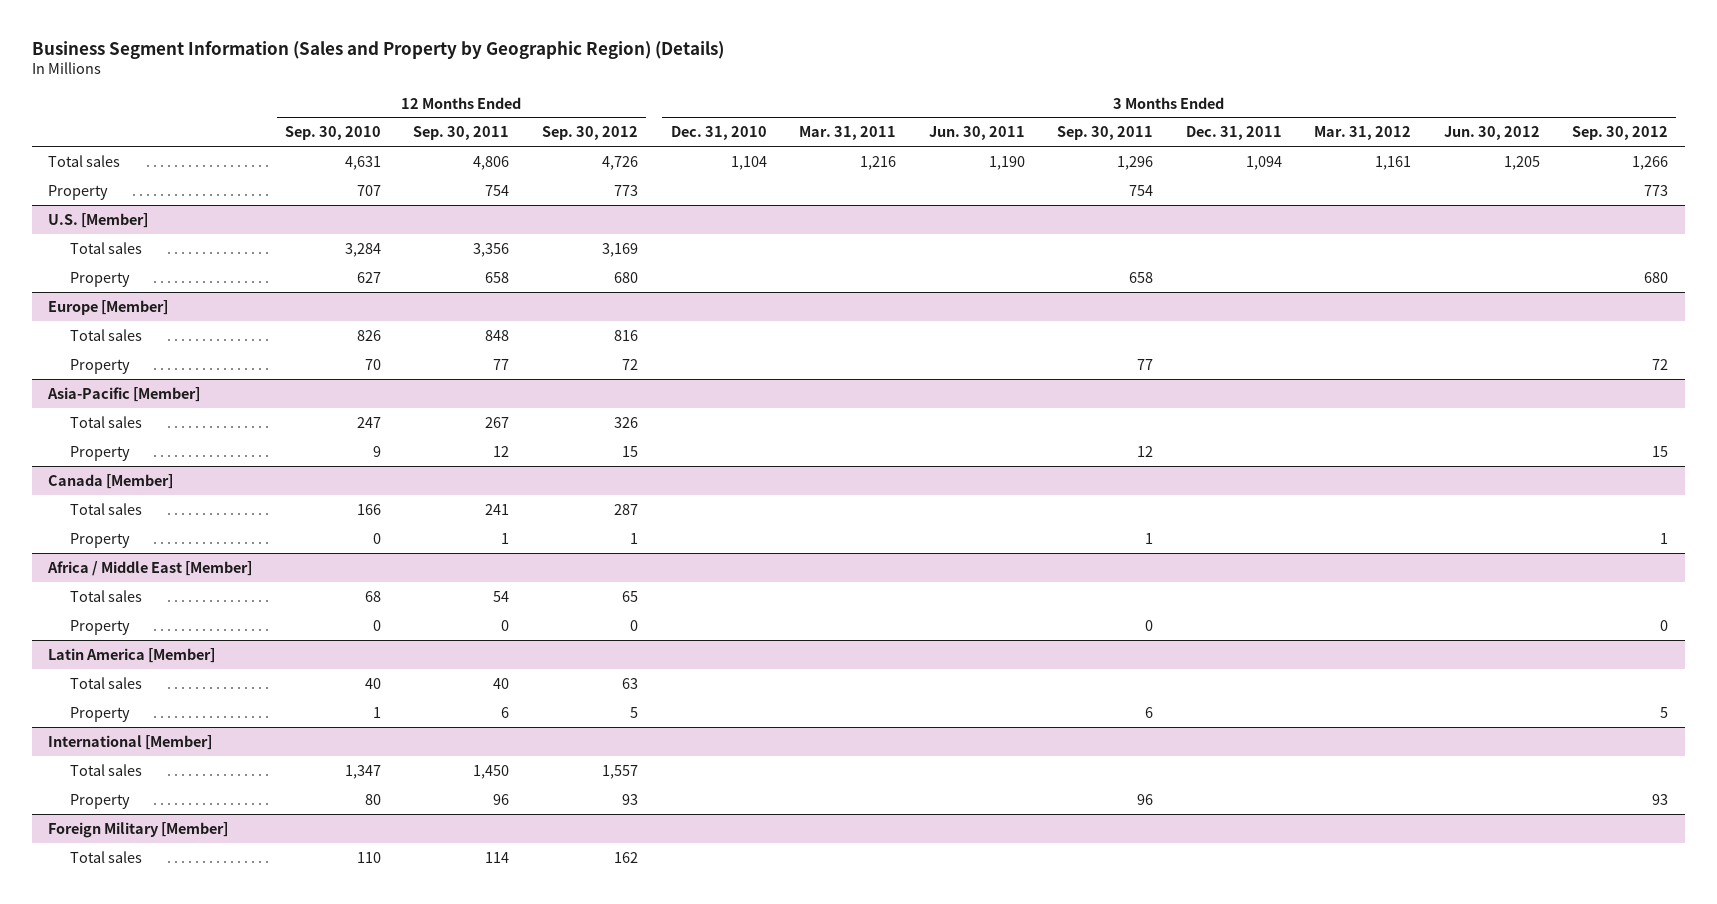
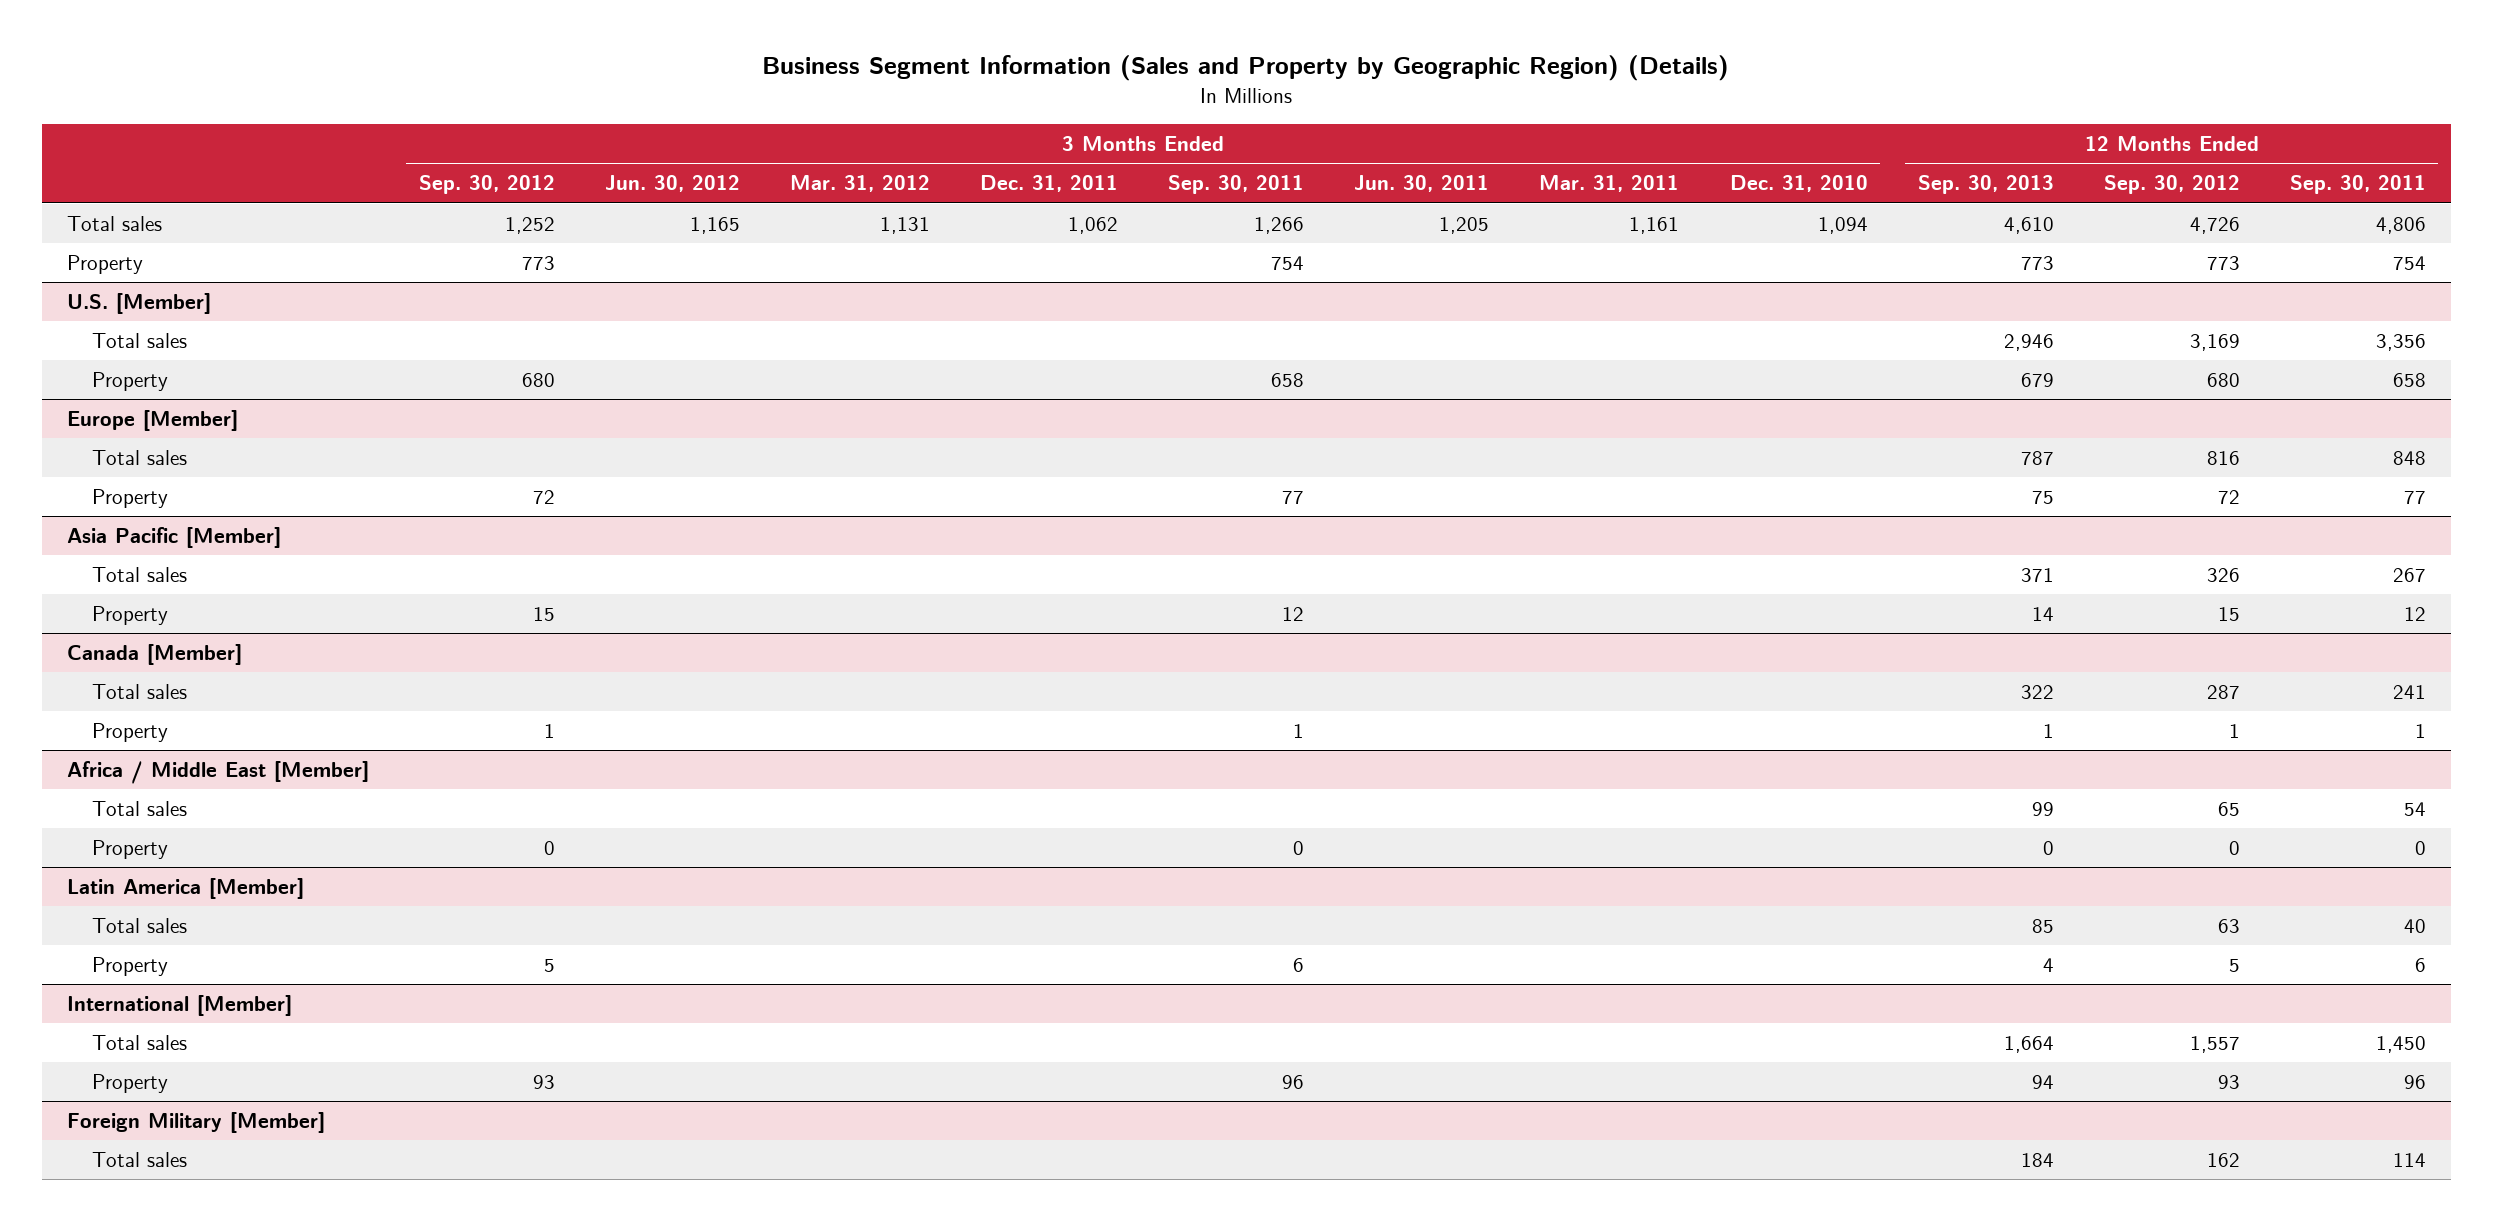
- | 12 Months Ended Sep. 30, 2010 | 12 Months Ended Sep. 30, 2011 | 12 Months Ended Sep. 30, 2012 | 3 Months Ended Dec. 31, 2010 | 3 Months Ended Mar. 31, 2011 | 3 Months Ended Jun. 30, 2011 | 3 Months Ended Sep. 30, 2011 | 3 Months Ended Dec. 31, 2011 | 3 Months Ended Mar. 31, 2012 | 3 Months Ended Jun. 30, 2012 | 3 Months Ended Sep. 30, 2012
+ | 3 Months Ended Sep. 30, 2012 | 3 Months Ended Jun. 30, 2012 | 3 Months Ended Mar. 31, 2012 | 3 Months Ended Dec. 31, 2011 | 3 Months Ended Sep. 30, 2011 | 3 Months Ended Jun. 30, 2011 | 3 Months Ended Mar. 31, 2011 | 3 Months Ended Dec. 31, 2010 | 12 Months Ended Sep. 30, 2013 | 12 Months Ended Sep. 30, 2012 | 12 Months Ended Sep. 30, 2011
- Total sales | 4,631 | 4,806 | 4,726 | 1,104 | 1,216 | 1,190 | 1,296 | 1,094 | 1,161 | 1,205 | 1,266
+ Total sales | 1,252 | 1,165 | 1,131 | 1,062 | 1,266 | 1,205 | 1,161 | 1,094 | 4,610 | 4,726 | 4,806
- Asia-Pacific [Member]
+ Asia Pacific [Member]

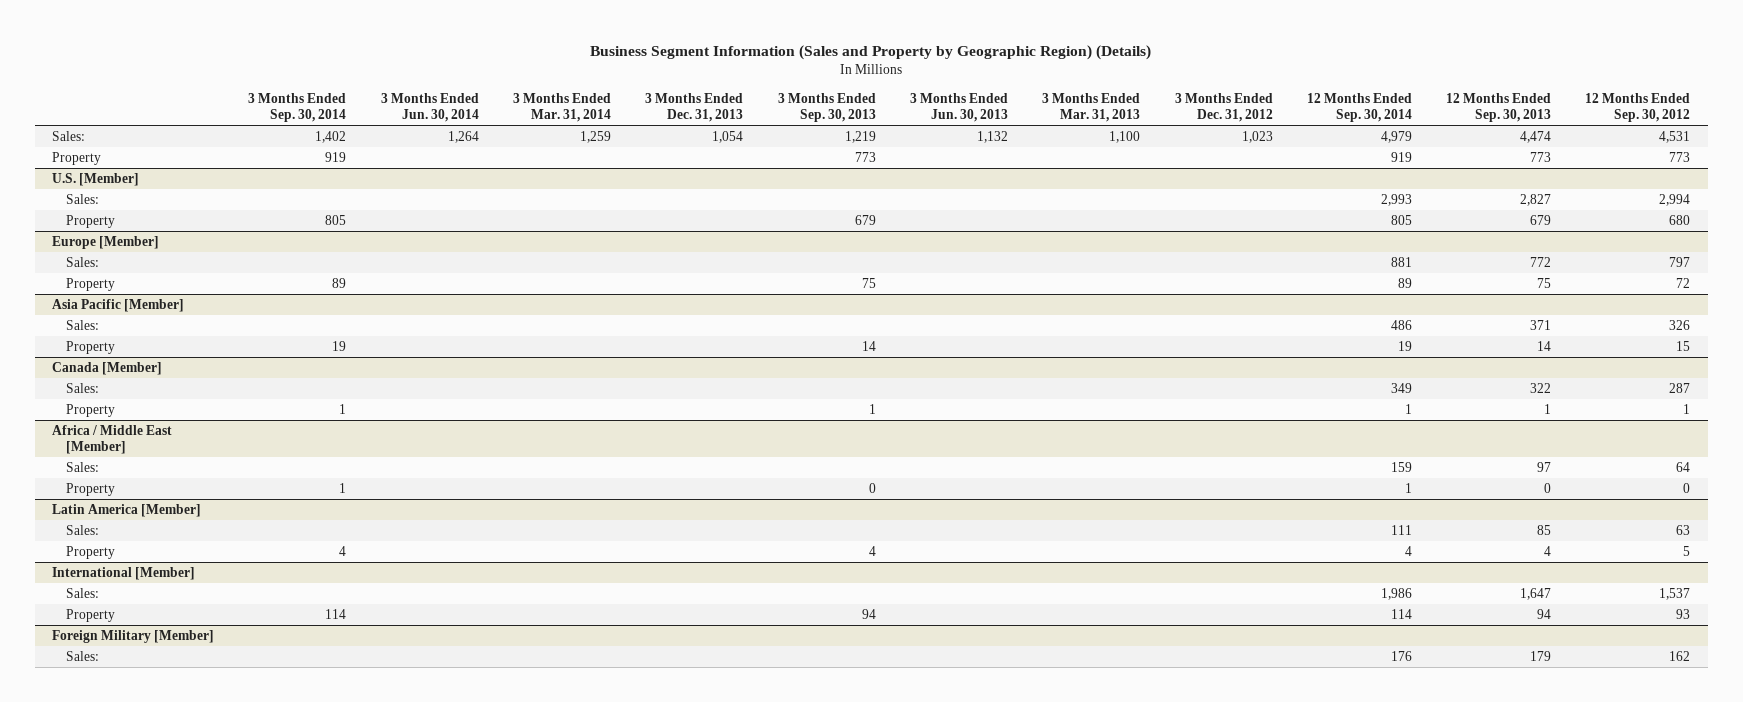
- | 3 Months Ended Sep. 30, 2012 | 3 Months Ended Jun. 30, 2012 | 3 Months Ended Mar. 31, 2012 | 3 Months Ended Dec. 31, 2011 | 3 Months Ended Sep. 30, 2011 | 3 Months Ended Jun. 30, 2011 | 3 Months Ended Mar. 31, 2011 | 3 Months Ended Dec. 31, 2010 | 12 Months Ended Sep. 30, 2013 | 12 Months Ended Sep. 30, 2012 | 12 Months Ended Sep. 30, 2011
+ | 3 Months Ended Sep. 30, 2014 | 3 Months Ended Jun. 30, 2014 | 3 Months Ended Mar. 31, 2014 | 3 Months Ended Dec. 31, 2013 | 3 Months Ended Sep. 30, 2013 | 3 Months Ended Jun. 30, 2013 | 3 Months Ended Mar. 31, 2013 | 3 Months Ended Dec. 31, 2012 | 12 Months Ended Sep. 30, 2014 | 12 Months Ended Sep. 30, 2013 | 12 Months Ended Sep. 30, 2012
- Total sales | 1,252 | 1,165 | 1,131 | 1,062 | 1,266 | 1,205 | 1,161 | 1,094 | 4,610 | 4,726 | 4,806
+ Sales: | 1,402 | 1,264 | 1,259 | 1,054 | 1,219 | 1,132 | 1,100 | 1,023 | 4,979 | 4,474 | 4,531
@ U.S. [Member]
- Total sales | | | | | | | | | 2,946 | 3,169 | 3,356
+ Sales: | | | | | | | | | 2,993 | 2,827 | 2,994
@ Europe [Member]
- Total sales | | | | | | | | | 787 | 816 | 848
+ Sales: | | | | | | | | | 881 | 772 | 797
@ Asia Pacific [Member]
- Total sales | | | | | | | | | 371 | 326 | 267
+ Sales: | | | | | | | | | 486 | 371 | 326
@ Canada [Member]
- Total sales | | | | | | | | | 322 | 287 | 241
+ Sales: | | | | | | | | | 349 | 322 | 287
@ Africa / Middle East [Member]
- Total sales | | | | | | | | | 99 | 65 | 54
+ Sales: | | | | | | | | | 159 | 97 | 64
@ Latin America [Member]
- Total sales | | | | | | | | | 85 | 63 | 40
+ Sales: | | | | | | | | | 111 | 85 | 63
@ International [Member]
- Total sales | | | | | | | | | 1,664 | 1,557 | 1,450
+ Sales: | | | | | | | | | 1,986 | 1,647 | 1,537
@ Foreign Military [Member]
- Total sales | | | | | | | | | 184 | 162 | 114
+ Sales: | | | | | | | | | 176 | 179 | 162

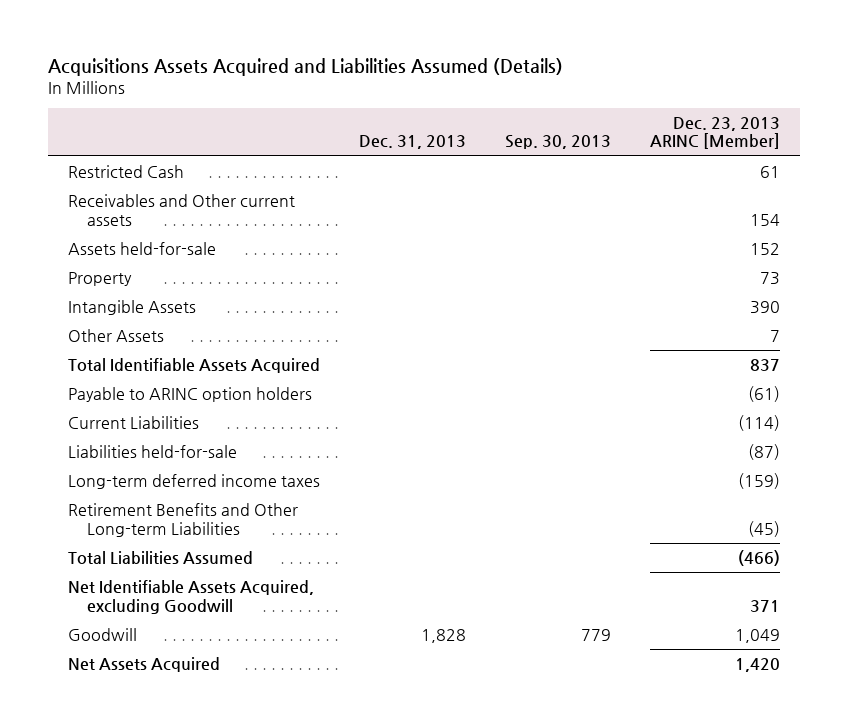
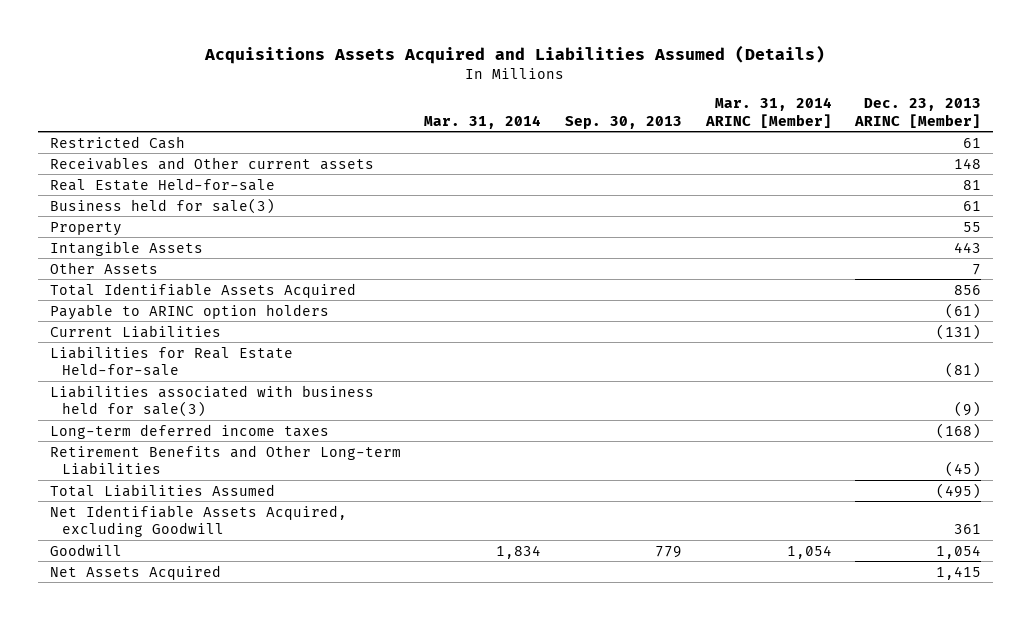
- | Dec. 31, 2013 | Sep. 30, 2013 | Dec. 23, 2013 ARINC [Member]
+ | Mar. 31, 2014 | Sep. 30, 2013 | Mar. 31, 2014 ARINC [Member] | Dec. 23, 2013 ARINC [Member]
- Receivables and Other current assets | | | 154
- Assets held-for-sale | | | 152
- Property | | | 73
- Intangible Assets | | | 390
+ Receivables and Other current assets | | | | 148
+ Real Estate Held-for-sale | | | | 81
+ Business held for sale(3) | | | | 61
+ Property | | | | 55
+ Intangible Assets | | | | 443
- Total Identifiable Assets Acquired | | | 837
+ Total Identifiable Assets Acquired | | | | 856
- Current Liabilities | | | (114)
- Liabilities held-for-sale | | | (87)
- Long-term deferred income taxes | | | (159)
+ Current Liabilities | | | | (131)
+ Liabilities for Real Estate Held-for-sale | | | | (81)
+ Liabilities associated with business held for sale(3) | | | | (9)
+ Long-term deferred income taxes | | | | (168)
- Total Liabilities Assumed | | | (466)
- Net Identifiable Assets Acquired, excluding Goodwill | | | 371
- Goodwill | 1,828 | 779 | 1,049
- Net Assets Acquired | | | 1,420
+ Total Liabilities Assumed | | | | (495)
+ Net Identifiable Assets Acquired, excluding Goodwill | | | | 361
+ Goodwill | 1,834 | 779 | 1,054 | 1,054
+ Net Assets Acquired | | | | 1,415

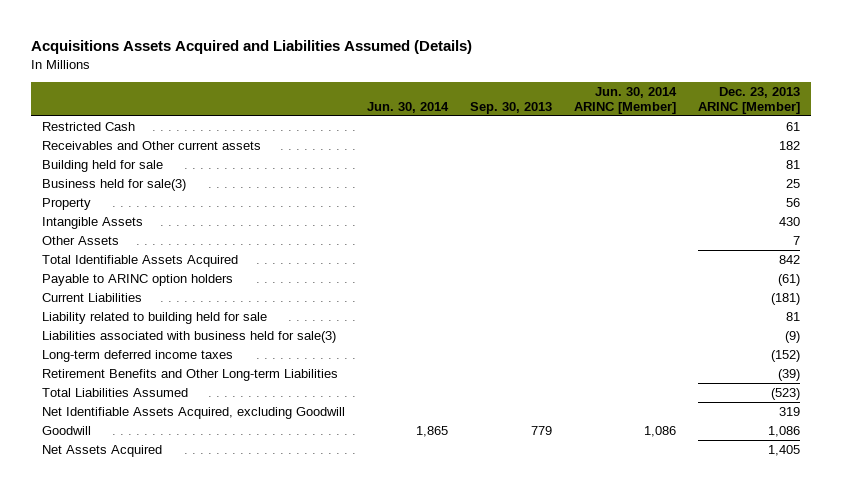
- | Mar. 31, 2014 | Sep. 30, 2013 | Mar. 31, 2014 ARINC [Member] | Dec. 23, 2013 ARINC [Member]
+ | Jun. 30, 2014 | Sep. 30, 2013 | Jun. 30, 2014 ARINC [Member] | Dec. 23, 2013 ARINC [Member]
- Receivables and Other current assets | | | | 148
- Real Estate Held-for-sale | | | | 81
- Business held for sale(3) | | | | 61
- Property | | | | 55
- Intangible Assets | | | | 443
+ Receivables and Other current assets | | | | 182
+ Building held for sale | | | | 81
+ Business held for sale(3) | | | | 25
+ Property | | | | 56
+ Intangible Assets | | | | 430
- Total Identifiable Assets Acquired | | | | 856
+ Total Identifiable Assets Acquired | | | | 842
- Current Liabilities | | | | (131)
- Liabilities for Real Estate Held-for-sale | | | | (81)
+ Current Liabilities | | | | (181)
+ Liability related to building held for sale | | | | 81
- Long-term deferred income taxes | | | | (168)
- Retirement Benefits and Other Long-term Liabilities | | | | (45)
- Total Liabilities Assumed | | | | (495)
- Net Identifiable Assets Acquired, excluding Goodwill | | | | 361
- Goodwill | 1,834 | 779 | 1,054 | 1,054
- Net Assets Acquired | | | | 1,415
+ Long-term deferred income taxes | | | | (152)
+ Retirement Benefits and Other Long-term Liabilities | | | | (39)
+ Total Liabilities Assumed | | | | (523)
+ Net Identifiable Assets Acquired, excluding Goodwill | | | | 319
+ Goodwill | 1,865 | 779 | 1,086 | 1,086
+ Net Assets Acquired | | | | 1,405

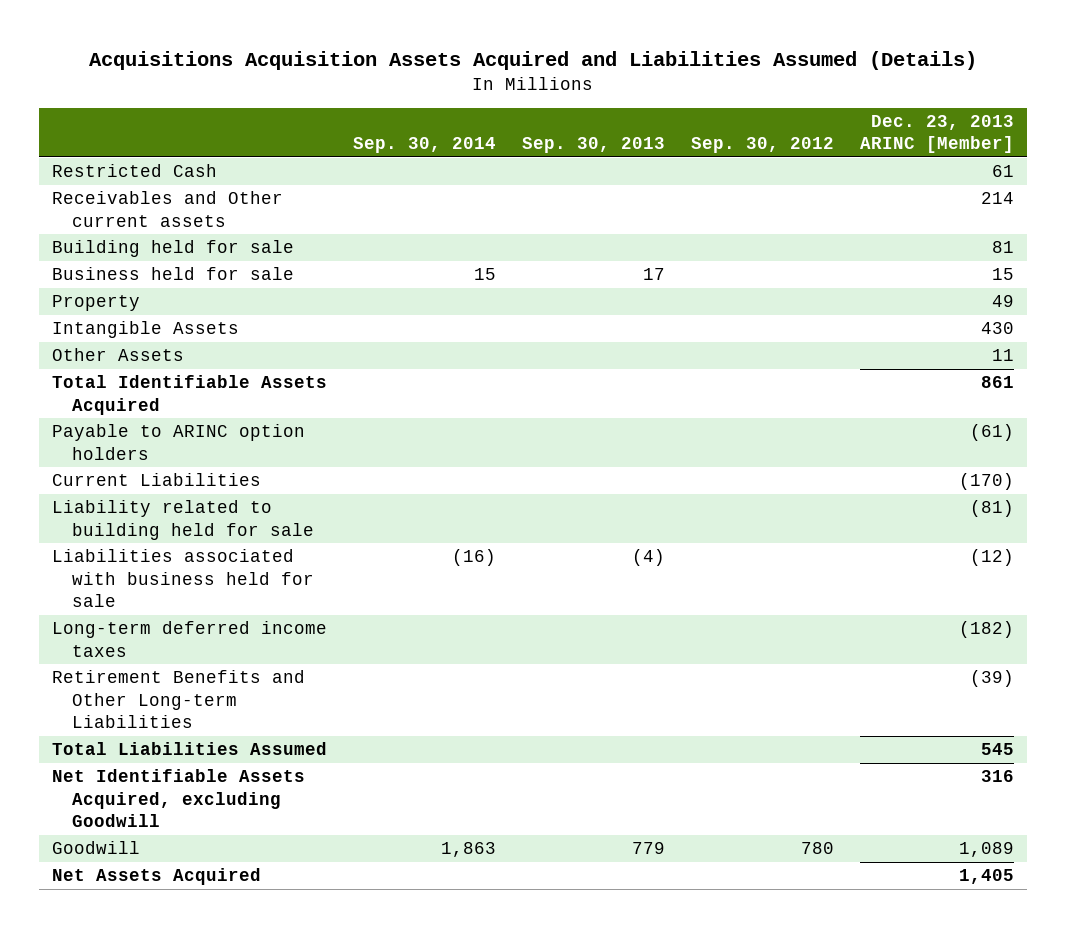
- Acquisitions Assets Acquired and Liabilities Assumed (Details)
+ Acquisitions Acquisition Assets Acquired and Liabilities Assumed (Details)
- | Jun. 30, 2014 | Sep. 30, 2013 | Jun. 30, 2014 ARINC [Member] | Dec. 23, 2013 ARINC [Member]
+ | Sep. 30, 2014 | Sep. 30, 2013 | Sep. 30, 2012 | Dec. 23, 2013 ARINC [Member]
- Receivables and Other current assets | | | | 182
+ Receivables and Other current assets | | | | 214
- Business held for sale(3) | | | | 25
- Property | | | | 56
+ Business held for sale | 15 | 17 | | 15
+ Property | | | | 49
- Other Assets | | | | 7
- Total Identifiable Assets Acquired | | | | 842
+ Other Assets | | | | 11
+ Total Identifiable Assets Acquired | | | | 861
- Current Liabilities | | | | (181)
- Liability related to building held for sale | | | | 81
- Liabilities associated with business held for sale(3) | | | | (9)
- Long-term deferred income taxes | | | | (152)
+ Current Liabilities | | | | (170)
+ Liability related to building held for sale | | | | (81)
+ Liabilities associated with business held for sale | (16) | (4) | | (12)
+ Long-term deferred income taxes | | | | (182)
- Total Liabilities Assumed | | | | (523)
- Net Identifiable Assets Acquired, excluding Goodwill | | | | 319
- Goodwill | 1,865 | 779 | 1,086 | 1,086
+ Total Liabilities Assumed | | | | 545
+ Net Identifiable Assets Acquired, excluding Goodwill | | | | 316
+ Goodwill | 1,863 | 779 | 780 | 1,089

